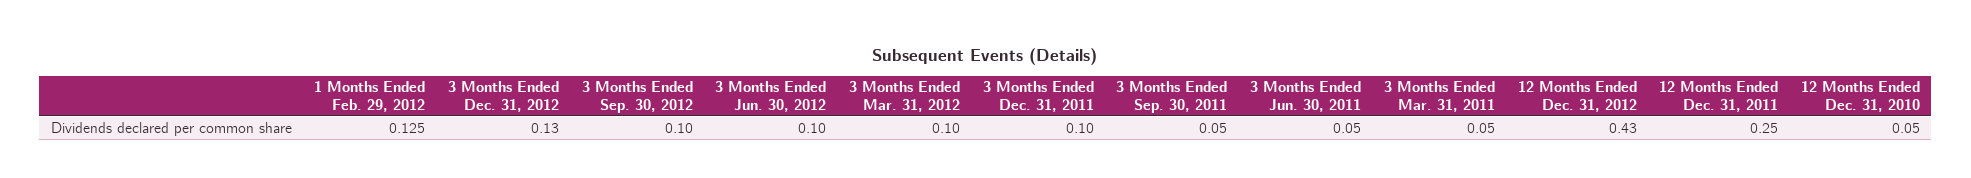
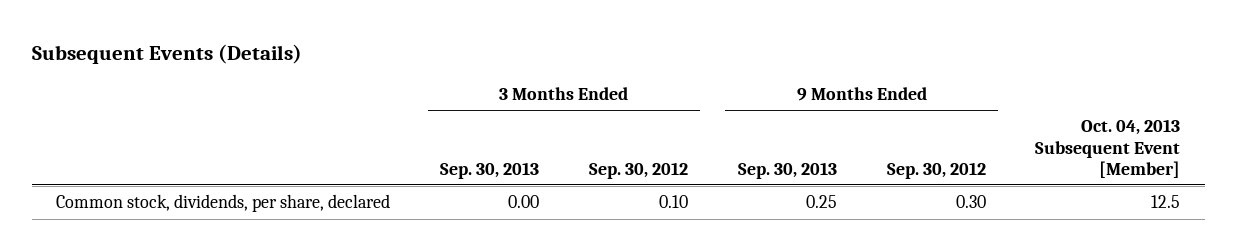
- | 1 Months Ended Feb. 29, 2012 | 3 Months Ended Dec. 31, 2012 | 3 Months Ended Sep. 30, 2012 | 3 Months Ended Jun. 30, 2012 | 3 Months Ended Mar. 31, 2012 | 3 Months Ended Dec. 31, 2011 | 3 Months Ended Sep. 30, 2011 | 3 Months Ended Jun. 30, 2011 | 3 Months Ended Mar. 31, 2011 | 12 Months Ended Dec. 31, 2012 | 12 Months Ended Dec. 31, 2011 | 12 Months Ended Dec. 31, 2010
+ | 3 Months Ended Sep. 30, 2013 | 3 Months Ended Sep. 30, 2012 | 9 Months Ended Sep. 30, 2013 | 9 Months Ended Sep. 30, 2012 | Oct. 04, 2013 Subsequent Event [Member]
- Dividends declared per common share | 0.125 | 0.13 | 0.10 | 0.10 | 0.10 | 0.10 | 0.05 | 0.05 | 0.05 | 0.43 | 0.25 | 0.05
+ Common stock, dividends, per share, declared | 0.00 | 0.10 | 0.25 | 0.30 | 12.5

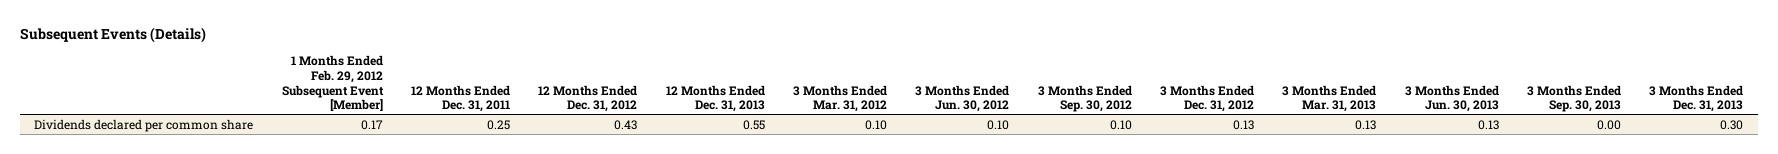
- | 3 Months Ended Sep. 30, 2013 | 3 Months Ended Sep. 30, 2012 | 9 Months Ended Sep. 30, 2013 | 9 Months Ended Sep. 30, 2012 | Oct. 04, 2013 Subsequent Event [Member]
+ | 1 Months Ended Feb. 29, 2012 Subsequent Event [Member] | 12 Months Ended Dec. 31, 2011 | 12 Months Ended Dec. 31, 2012 | 12 Months Ended Dec. 31, 2013 | 3 Months Ended Mar. 31, 2012 | 3 Months Ended Jun. 30, 2012 | 3 Months Ended Sep. 30, 2012 | 3 Months Ended Dec. 31, 2012 | 3 Months Ended Mar. 31, 2013 | 3 Months Ended Jun. 30, 2013 | 3 Months Ended Sep. 30, 2013 | 3 Months Ended Dec. 31, 2013
- Common stock, dividends, per share, declared | 0.00 | 0.10 | 0.25 | 0.30 | 12.5
+ Dividends declared per common share | 0.17 | 0.25 | 0.43 | 0.55 | 0.10 | 0.10 | 0.10 | 0.13 | 0.13 | 0.13 | 0.00 | 0.30

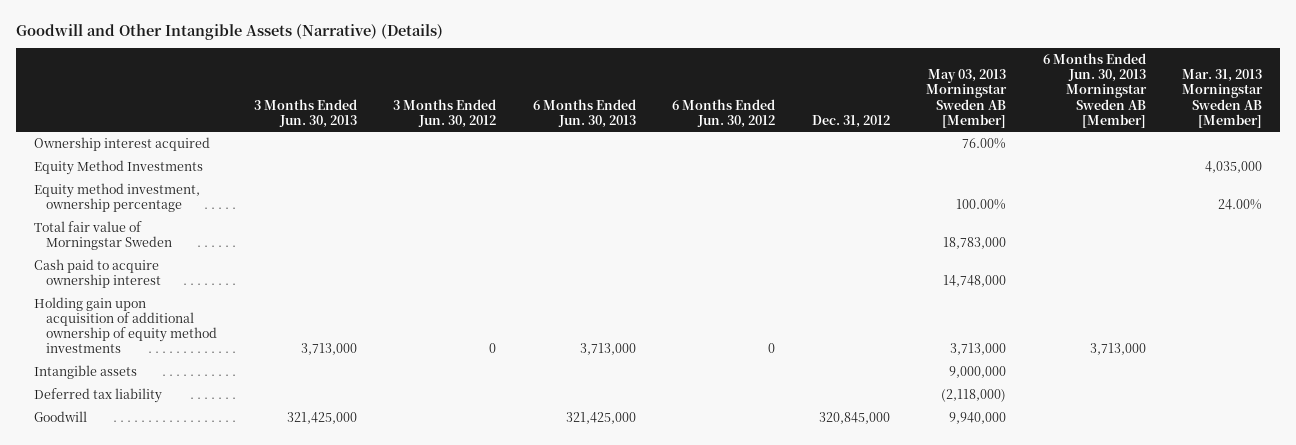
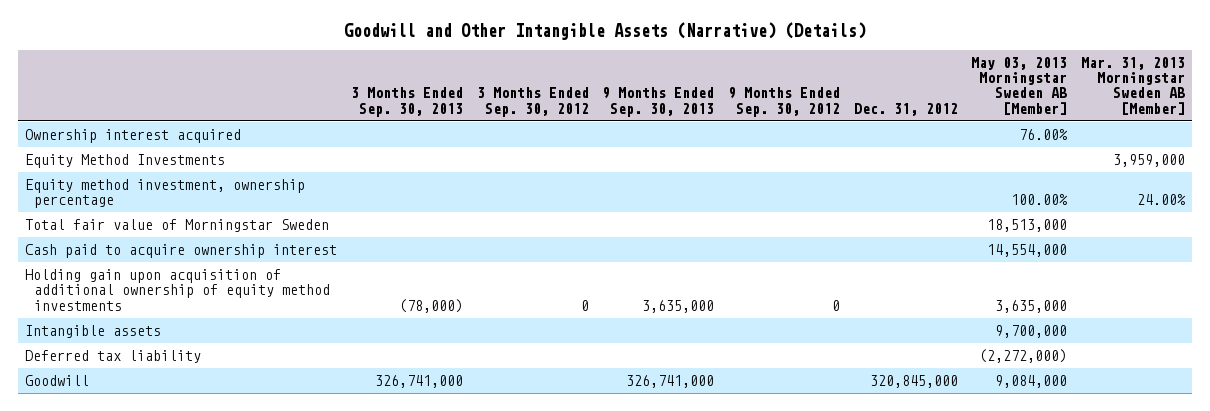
- | 3 Months Ended Jun. 30, 2013 | 3 Months Ended Jun. 30, 2012 | 6 Months Ended Jun. 30, 2013 | 6 Months Ended Jun. 30, 2012 | Dec. 31, 2012 | May 03, 2013 Morningstar Sweden AB [Member] | 6 Months Ended Jun. 30, 2013 Morningstar Sweden AB [Member] | Mar. 31, 2013 Morningstar Sweden AB [Member]
+ | 3 Months Ended Sep. 30, 2013 | 3 Months Ended Sep. 30, 2012 | 9 Months Ended Sep. 30, 2013 | 9 Months Ended Sep. 30, 2012 | Dec. 31, 2012 | May 03, 2013 Morningstar Sweden AB [Member] | Mar. 31, 2013 Morningstar Sweden AB [Member]
- Equity Method Investments | | | | | | | | 4,035,000
+ Equity Method Investments | | | | | | | 3,959,000
- Total fair value of Morningstar Sweden | | | | | | 18,783,000 | |
- Cash paid to acquire ownership interest | | | | | | 14,748,000 | |
- Holding gain upon acquisition of additional ownership of equity method investments | 3,713,000 | 0 | 3,713,000 | 0 | | 3,713,000 | 3,713,000 |
- Intangible assets | | | | | | 9,000,000 | |
- Deferred tax liability | | | | | | (2,118,000) | |
- Goodwill | 321,425,000 | | 321,425,000 | | 320,845,000 | 9,940,000 | |
+ Total fair value of Morningstar Sweden | | | | | | 18,513,000 |
+ Cash paid to acquire ownership interest | | | | | | 14,554,000 |
+ Holding gain upon acquisition of additional ownership of equity method investments | (78,000) | 0 | 3,635,000 | 0 | | 3,635,000 |
+ Intangible assets | | | | | | 9,700,000 |
+ Deferred tax liability | | | | | | (2,272,000) |
+ Goodwill | 326,741,000 | | 326,741,000 | | 320,845,000 | 9,084,000 |

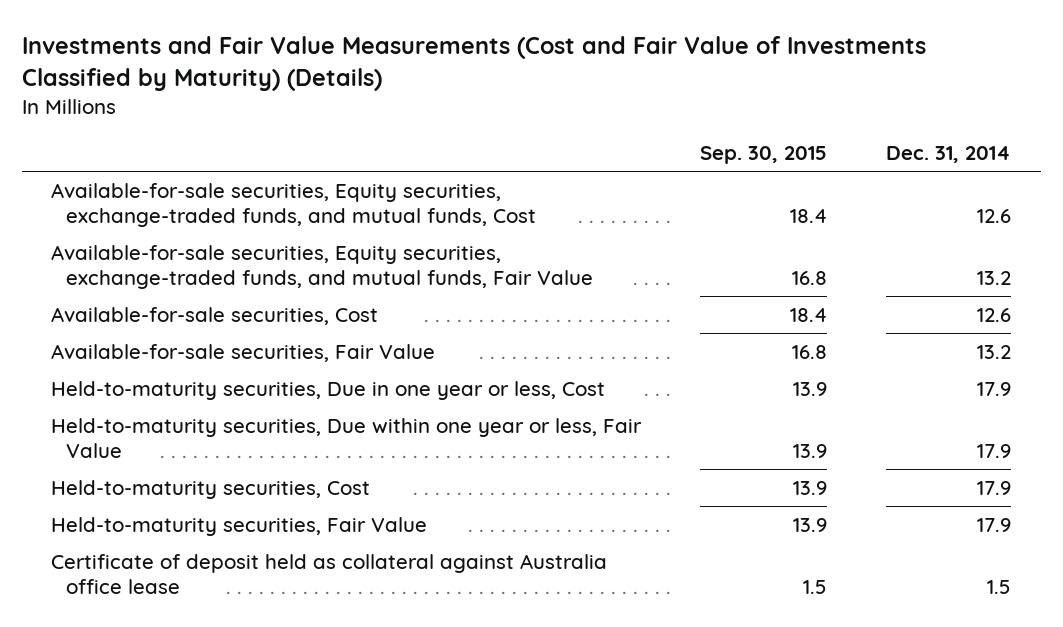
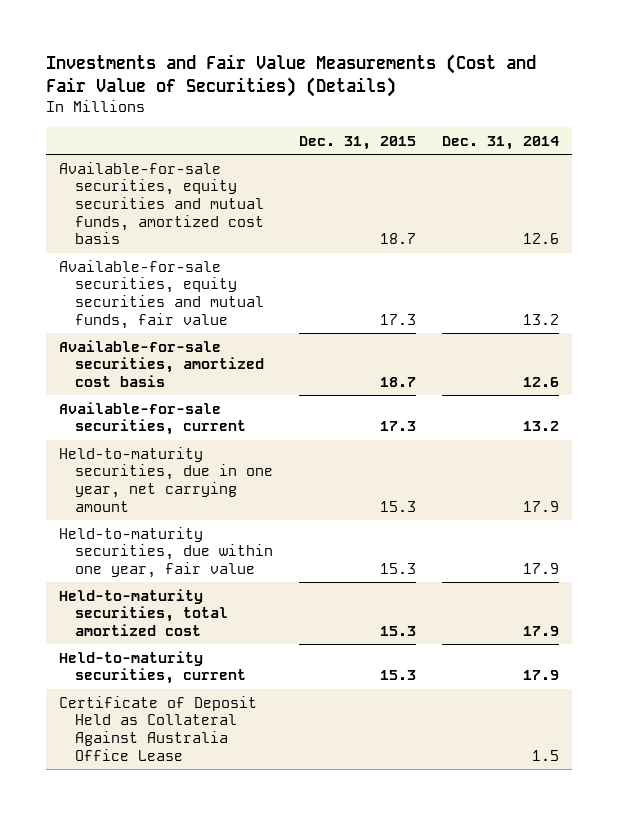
- Investments and Fair Value Measurements (Cost and Fair Value of Investments Classified by Maturity) (Details)
+ Investments and Fair Value Measurements (Cost and Fair Value of Securities) (Details)
- | Sep. 30, 2015 | Dec. 31, 2014
+ | Dec. 31, 2015 | Dec. 31, 2014
- Available-for-sale securities, Equity securities, exchange-traded funds, and mutual funds, Cost | 18.4 | 12.6
- Available-for-sale securities, Equity securities, exchange-traded funds, and mutual funds, Fair Value | 16.8 | 13.2
- Available-for-sale securities, Cost | 18.4 | 12.6
- Available-for-sale securities, Fair Value | 16.8 | 13.2
- Held-to-maturity securities, Due in one year or less, Cost | 13.9 | 17.9
- Held-to-maturity securities, Due within one year or less, Fair Value | 13.9 | 17.9
- Held-to-maturity securities, Cost | 13.9 | 17.9
- Held-to-maturity securities, Fair Value | 13.9 | 17.9
- Certificate of deposit held as collateral against Australia office lease | 1.5 | 1.5
+ Available-for-sale securities, equity securities and mutual funds, amortized cost basis | 18.7 | 12.6
+ Available-for-sale securities, equity securities and mutual funds, fair value | 17.3 | 13.2
+ Available-for-sale securities, amortized cost basis | 18.7 | 12.6
+ Available-for-sale securities, current | 17.3 | 13.2
+ Held-to-maturity securities, due in one year, net carrying amount | 15.3 | 17.9
+ Held-to-maturity securities, due within one year, fair value | 15.3 | 17.9
+ Held-to-maturity securities, total amortized cost | 15.3 | 17.9
+ Held-to-maturity securities, current | 15.3 | 17.9
+ Certificate of Deposit Held as Collateral Against Australia Office Lease | | 1.5

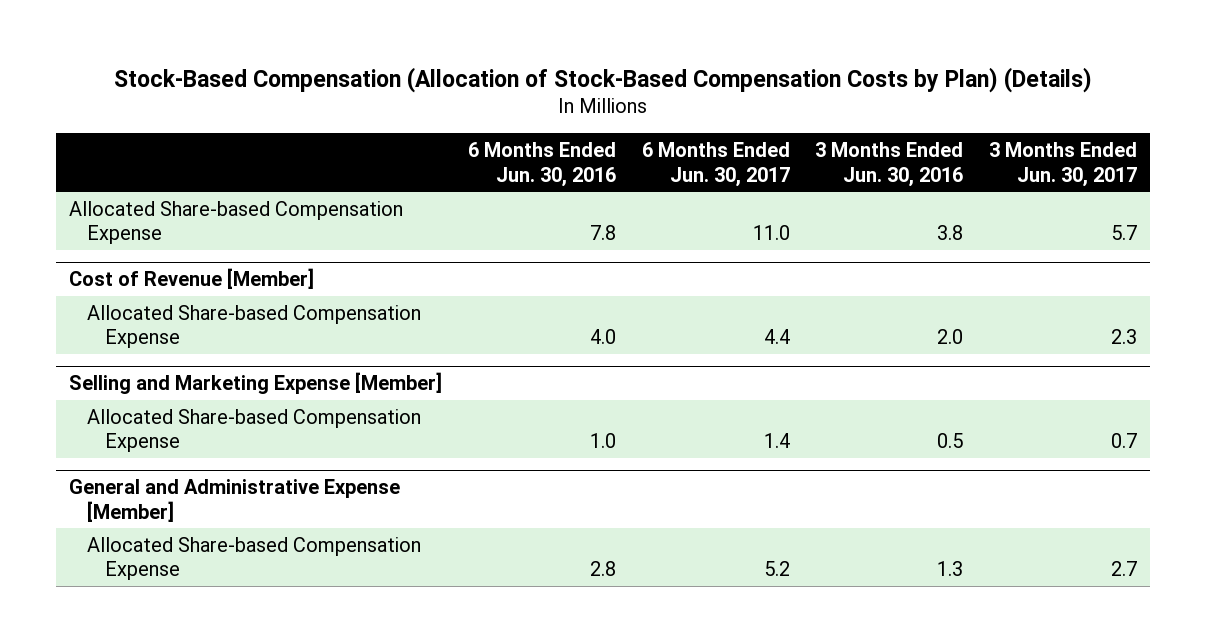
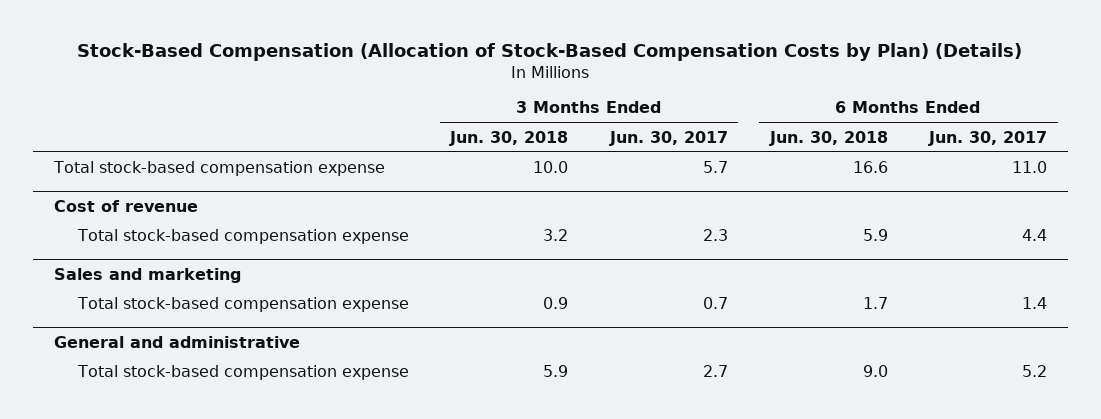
- | 6 Months Ended Jun. 30, 2016 | 6 Months Ended Jun. 30, 2017 | 3 Months Ended Jun. 30, 2016 | 3 Months Ended Jun. 30, 2017
+ | 3 Months Ended Jun. 30, 2018 | 3 Months Ended Jun. 30, 2017 | 6 Months Ended Jun. 30, 2018 | 6 Months Ended Jun. 30, 2017
- Allocated Share-based Compensation Expense | 7.8 | 11.0 | 3.8 | 5.7
- Cost of Revenue [Member]
- Allocated Share-based Compensation Expense | 4.0 | 4.4 | 2.0 | 2.3
- Selling and Marketing Expense [Member]
- Allocated Share-based Compensation Expense | 1.0 | 1.4 | 0.5 | 0.7
- General and Administrative Expense [Member]
- Allocated Share-based Compensation Expense | 2.8 | 5.2 | 1.3 | 2.7
+ Total stock-based compensation expense | 10.0 | 5.7 | 16.6 | 11.0
+ Cost of revenue
+ Total stock-based compensation expense | 3.2 | 2.3 | 5.9 | 4.4
+ Sales and marketing
+ Total stock-based compensation expense | 0.9 | 0.7 | 1.7 | 1.4
+ General and administrative
+ Total stock-based compensation expense | 5.9 | 2.7 | 9.0 | 5.2

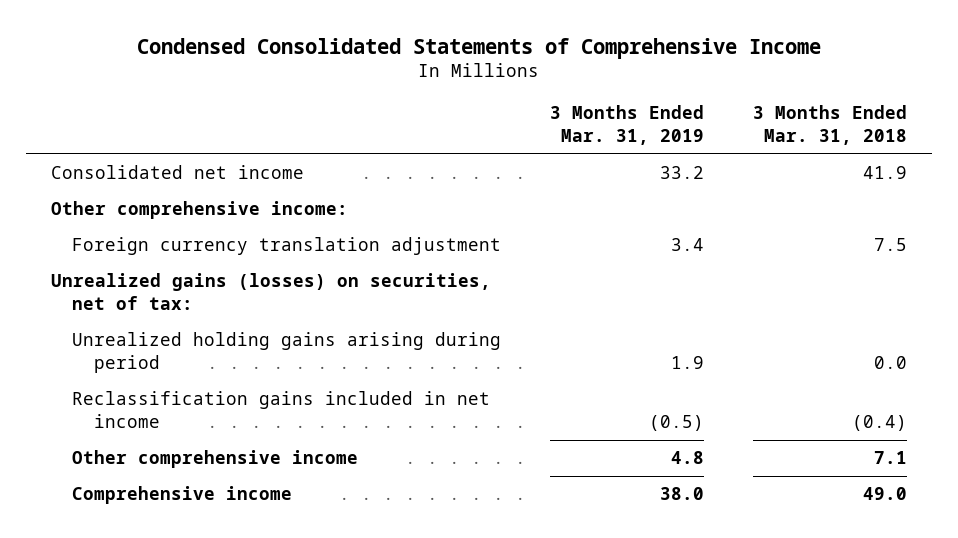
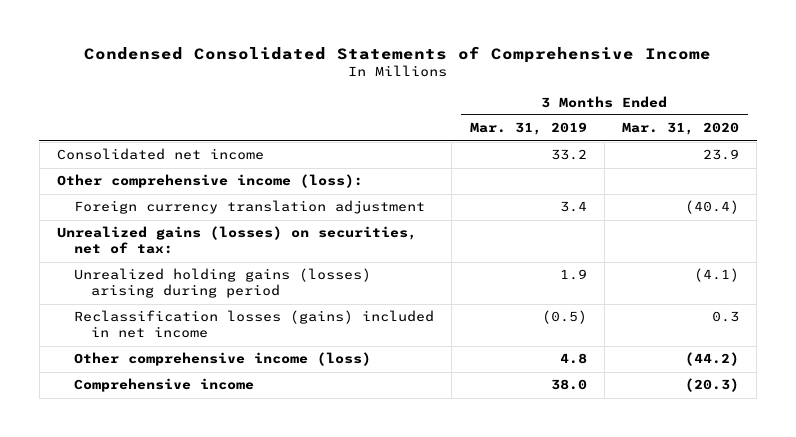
- | 3 Months Ended Mar. 31, 2019 | 3 Months Ended Mar. 31, 2018
+ | 3 Months Ended Mar. 31, 2019 | 3 Months Ended Mar. 31, 2020
- Other comprehensive income:
+ Other comprehensive income (loss):
- Unrealized holding gains arising during period | 1.9 | 0.0
- Reclassification gains included in net income | (0.5) | (0.4)
- Other comprehensive income | 4.8 | 7.1
+ Unrealized holding gains (losses) arising during period | 1.9 | (4.1)
+ Reclassification losses (gains) included in net income | (0.5) | 0.3
+ Other comprehensive income (loss) | 4.8 | (44.2)

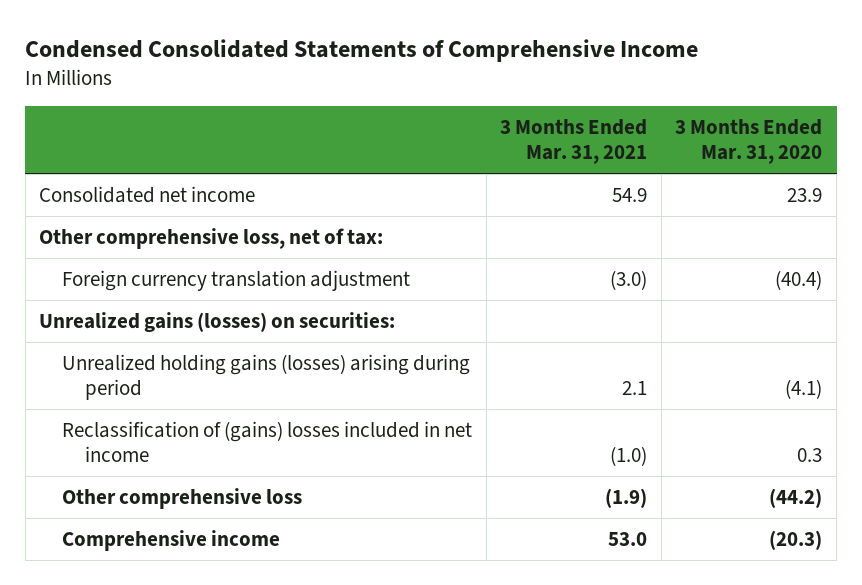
- | 3 Months Ended Mar. 31, 2019 | 3 Months Ended Mar. 31, 2020
+ | 3 Months Ended Mar. 31, 2021 | 3 Months Ended Mar. 31, 2020
- Other comprehensive income (loss):
+ Other comprehensive loss, net of tax:
- Unrealized gains (losses) on securities, net of tax:
+ Unrealized gains (losses) on securities:
- Reclassification losses (gains) included in net income | (0.5) | 0.3
- Other comprehensive income (loss) | 4.8 | (44.2)
+ Reclassification of (gains) losses included in net income | (1.0) | 0.3
+ Other comprehensive loss | (1.9) | (44.2)

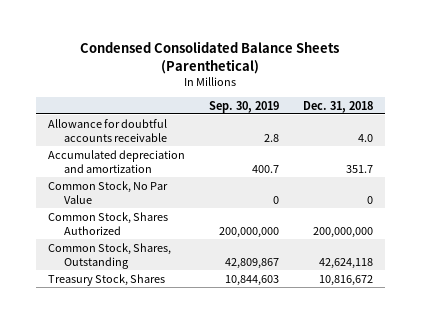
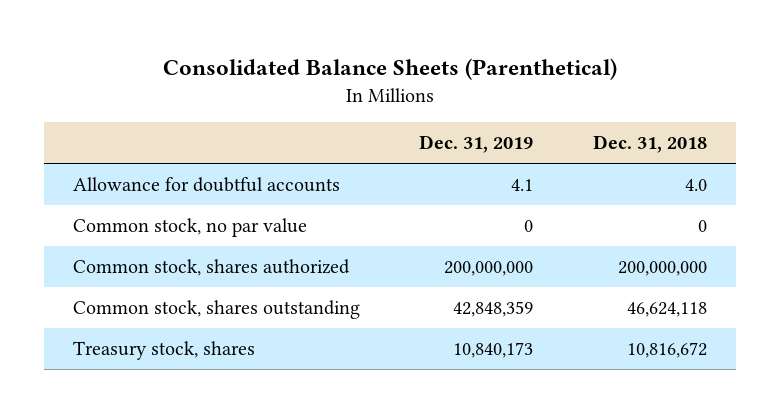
- Condensed Consolidated Balance Sheets (Parenthetical)
+ Consolidated Balance Sheets (Parenthetical)
- | Sep. 30, 2019 | Dec. 31, 2018
+ | Dec. 31, 2019 | Dec. 31, 2018
- Allowance for doubtful accounts receivable | 2.8 | 4.0
- Accumulated depreciation and amortization | 400.7 | 351.7
- Common Stock, No Par Value | 0 | 0
- Common Stock, Shares Authorized | 200,000,000 | 200,000,000
- Common Stock, Shares, Outstanding | 42,809,867 | 42,624,118
- Treasury Stock, Shares | 10,844,603 | 10,816,672
+ Allowance for doubtful accounts | 4.1 | 4.0
+ Common stock, no par value | 0 | 0
+ Common stock, shares authorized | 200,000,000 | 200,000,000
+ Common stock, shares outstanding | 42,848,359 | 46,624,118
+ Treasury stock, shares | 10,840,173 | 10,816,672

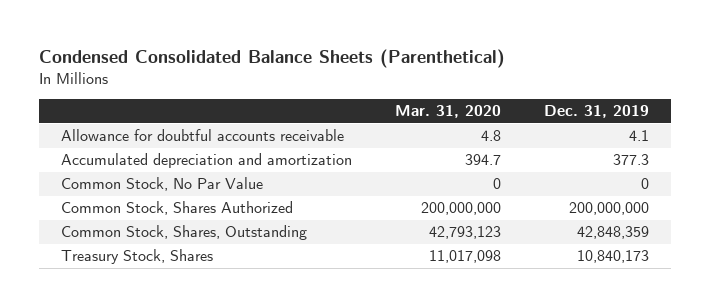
- Consolidated Balance Sheets (Parenthetical)
+ Condensed Consolidated Balance Sheets (Parenthetical)
- | Dec. 31, 2019 | Dec. 31, 2018
+ | Mar. 31, 2020 | Dec. 31, 2019
- Allowance for doubtful accounts | 4.1 | 4.0
- Common stock, no par value | 0 | 0
- Common stock, shares authorized | 200,000,000 | 200,000,000
- Common stock, shares outstanding | 42,848,359 | 46,624,118
- Treasury stock, shares | 10,840,173 | 10,816,672
+ Allowance for doubtful accounts receivable | 4.8 | 4.1
+ Accumulated depreciation and amortization | 394.7 | 377.3
+ Common Stock, No Par Value | 0 | 0
+ Common Stock, Shares Authorized | 200,000,000 | 200,000,000
+ Common Stock, Shares, Outstanding | 42,793,123 | 42,848,359
+ Treasury Stock, Shares | 11,017,098 | 10,840,173

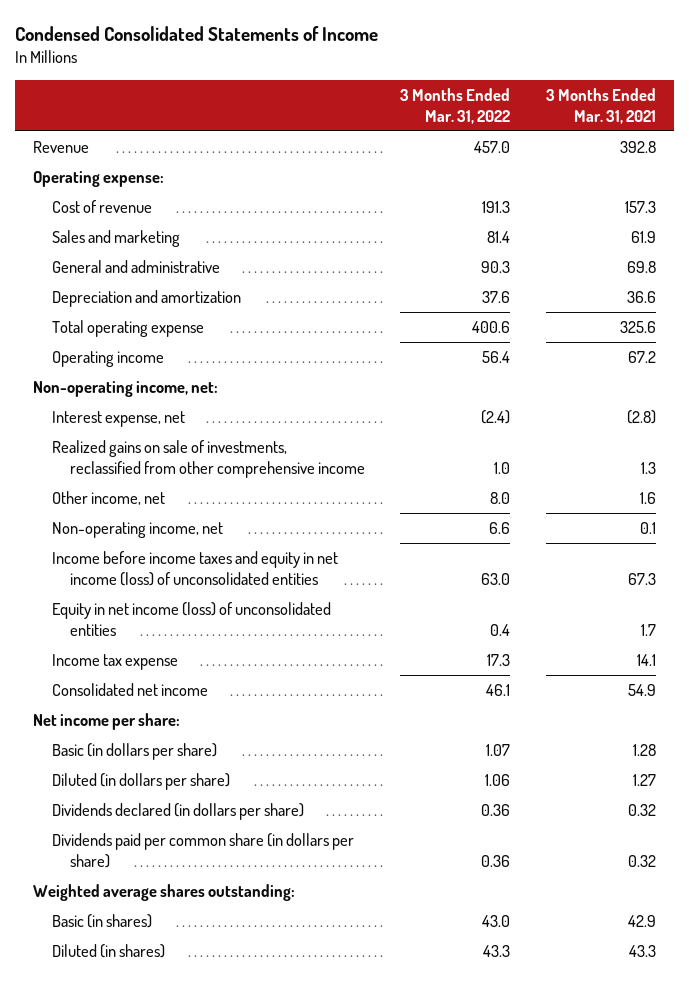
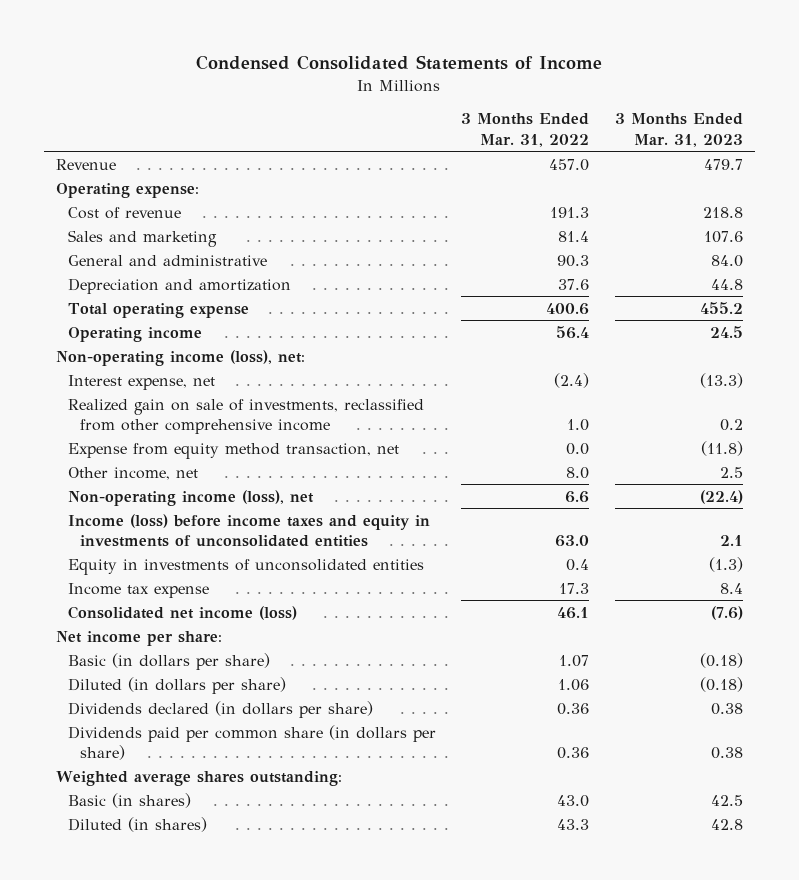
- | 3 Months Ended Mar. 31, 2022 | 3 Months Ended Mar. 31, 2021
+ | 3 Months Ended Mar. 31, 2022 | 3 Months Ended Mar. 31, 2023
- Non-operating income, net:
+ Non-operating income (loss), net:
- Realized gains on sale of investments, reclassified from other comprehensive income | 1.0 | 1.3
+ Realized gain on sale of investments, reclassified from other comprehensive income | 1.0 | 0.2
+ Expense from equity method transaction, net | 0.0 | (11.8)
- Non-operating income, net | 6.6 | 0.1
- Income before income taxes and equity in net income (loss) of unconsolidated entities | 63.0 | 67.3
- Equity in net income (loss) of unconsolidated entities | 0.4 | 1.7
+ Non-operating income (loss), net | 6.6 | (22.4)
+ Income (loss) before income taxes and equity in investments of unconsolidated entities | 63.0 | 2.1
+ Equity in investments of unconsolidated entities | 0.4 | (1.3)
- Consolidated net income | 46.1 | 54.9
+ Consolidated net income (loss) | 46.1 | (7.6)

